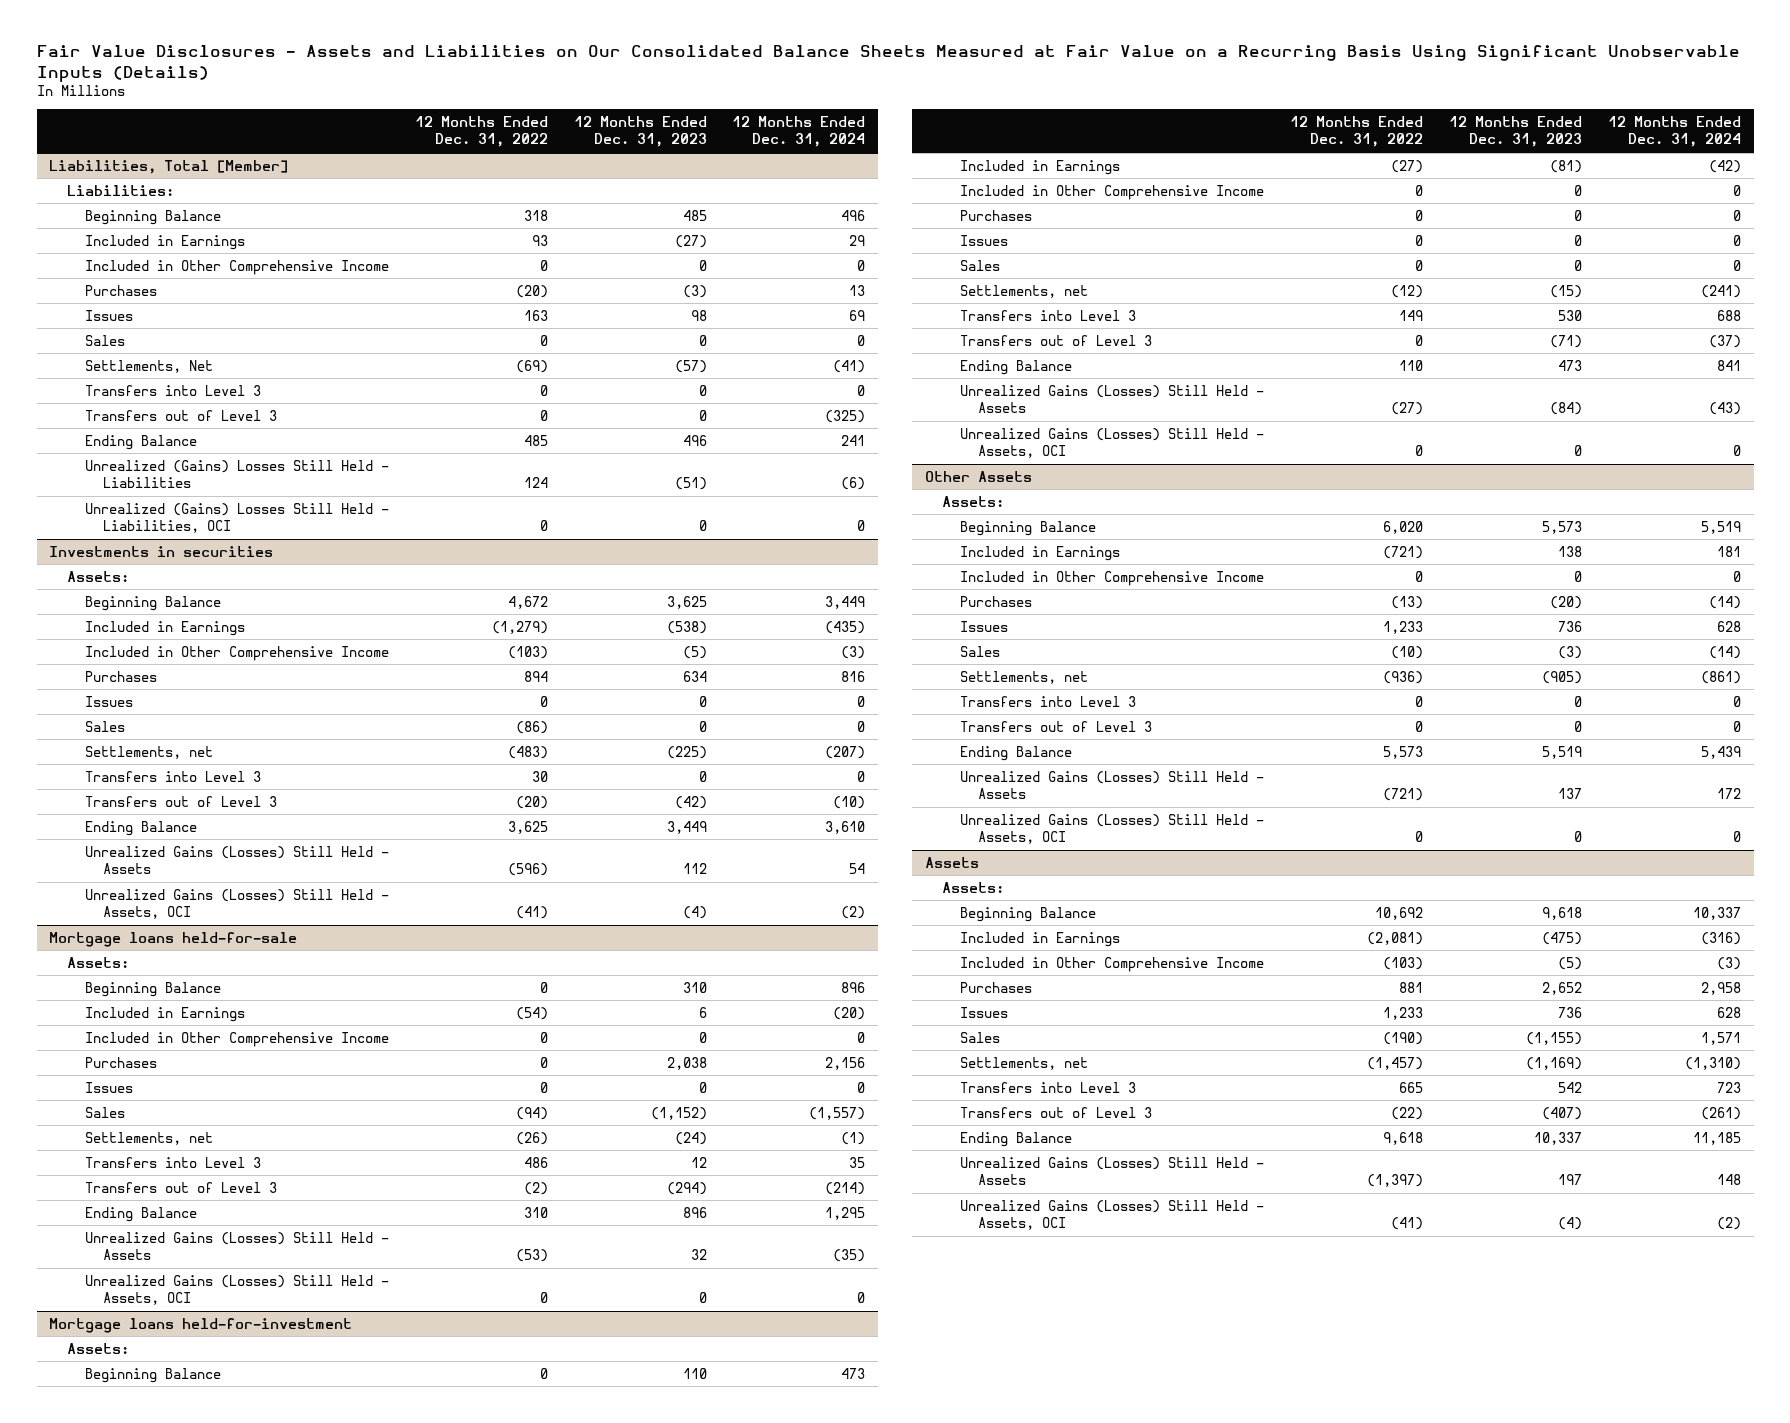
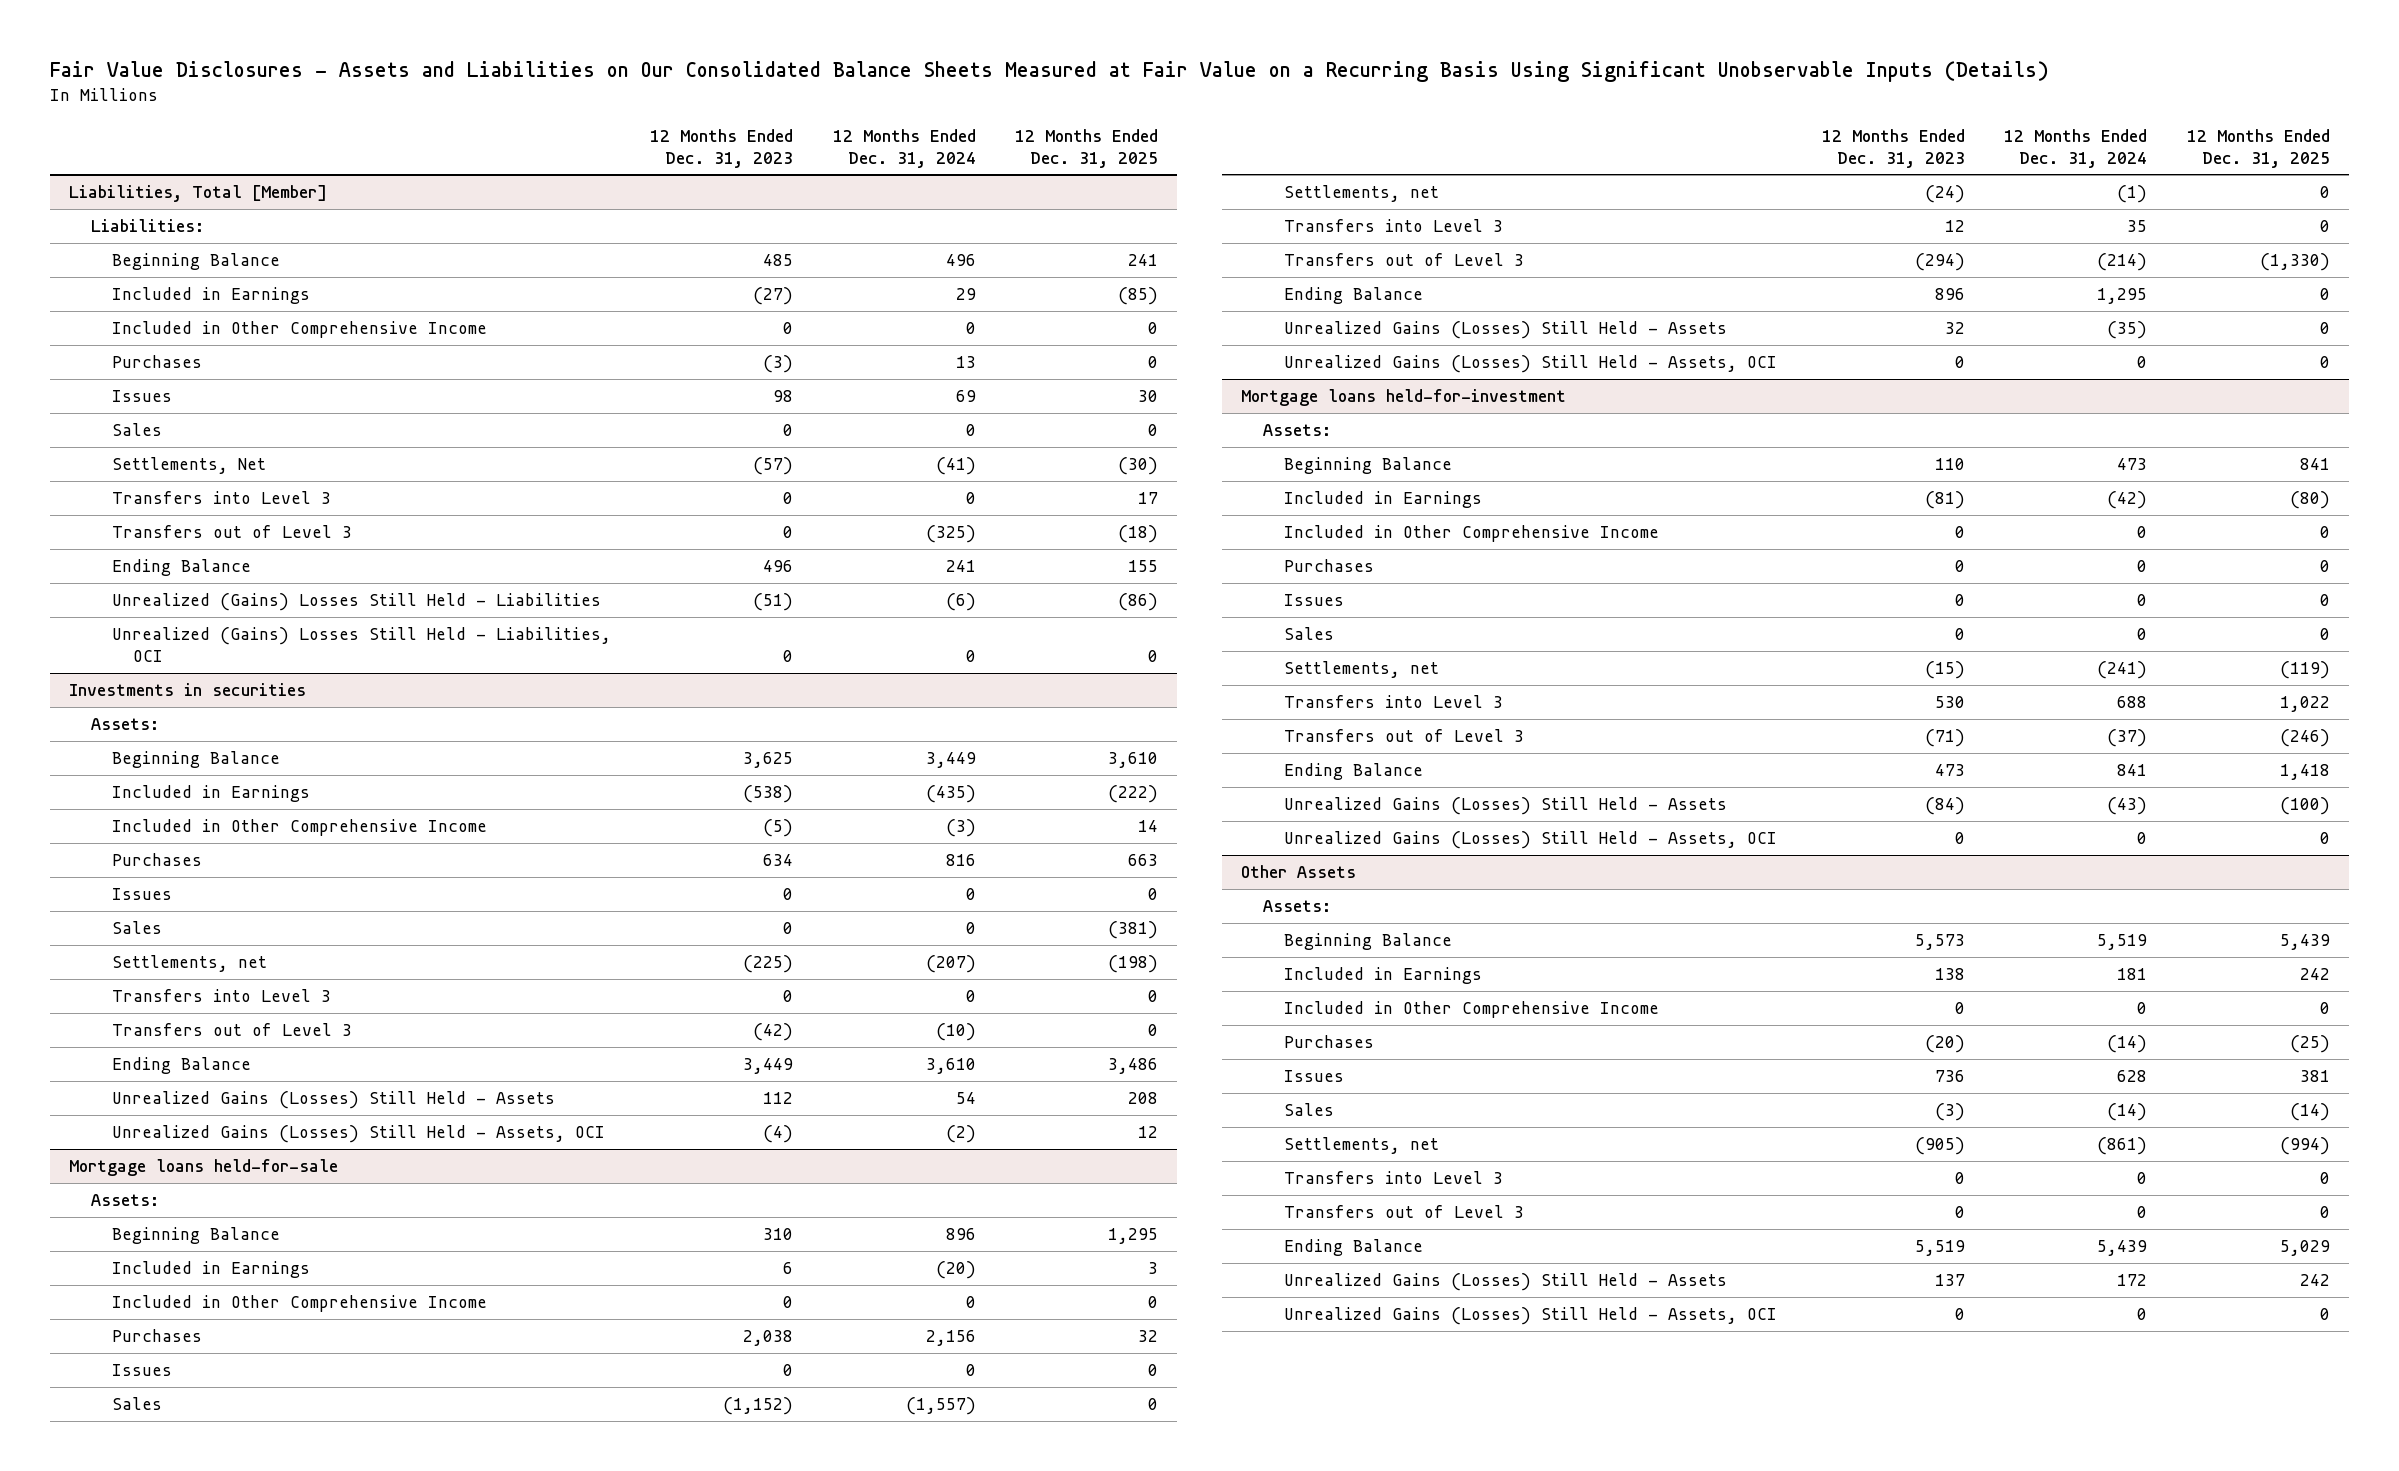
- | 12 Months Ended Dec. 31, 2022 | 12 Months Ended Dec. 31, 2023 | 12 Months Ended Dec. 31, 2024
+ | 12 Months Ended Dec. 31, 2023 | 12 Months Ended Dec. 31, 2024 | 12 Months Ended Dec. 31, 2025
- Assets
- Assets:
- Beginning Balance | 10,692 | 9,618 | 10,337
- Included in Earnings | (2,081) | (475) | (316)
- Included in Other Comprehensive Income | (103) | (5) | (3)
- Purchases | 881 | 2,652 | 2,958
- Issues | 1,233 | 736 | 628
- Sales | (190) | (1,155) | 1,571
- Settlements, net | (1,457) | (1,169) | (1,310)
- Transfers into Level 3 | 665 | 542 | 723
- Transfers out of Level 3 | (22) | (407) | (261)
- Ending Balance | 9,618 | 10,337 | 11,185
- Unrealized Gains (Losses) Still Held - Assets | (1,397) | 197 | 148
- Unrealized Gains (Losses) Still Held - Assets, OCI | (41) | (4) | (2)

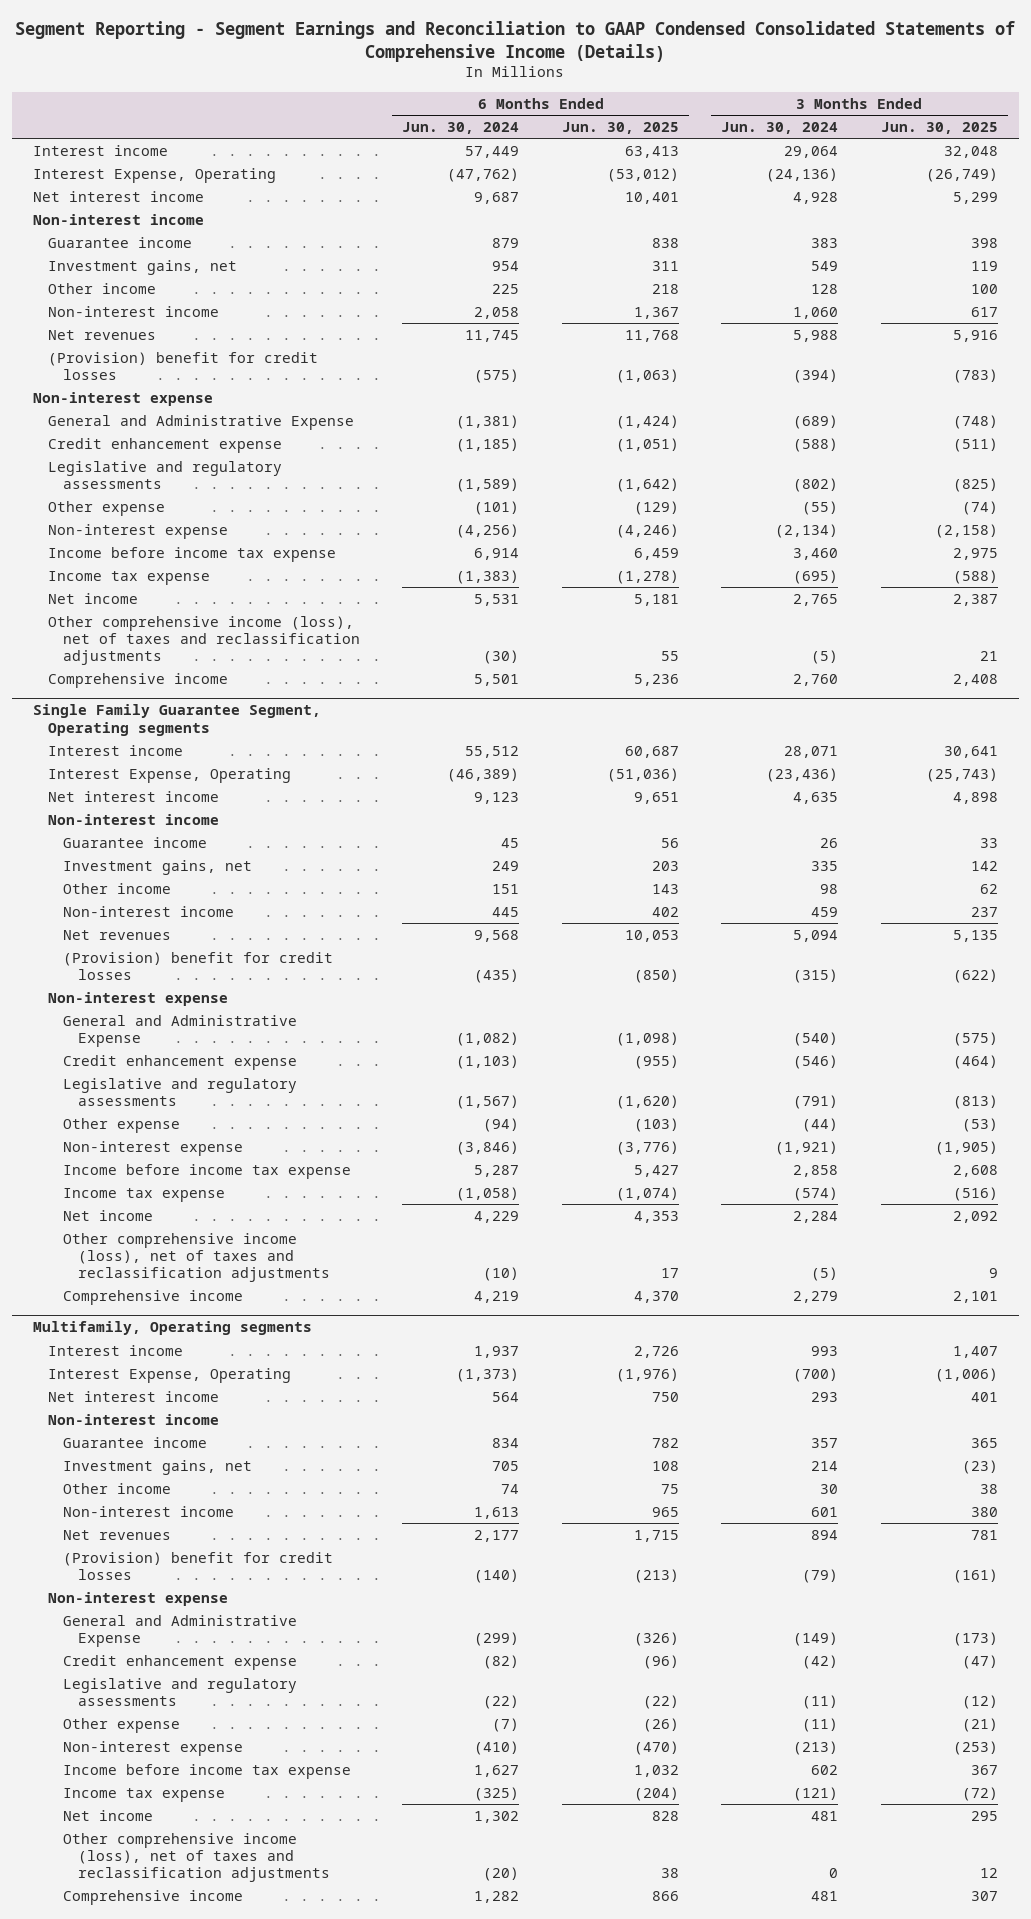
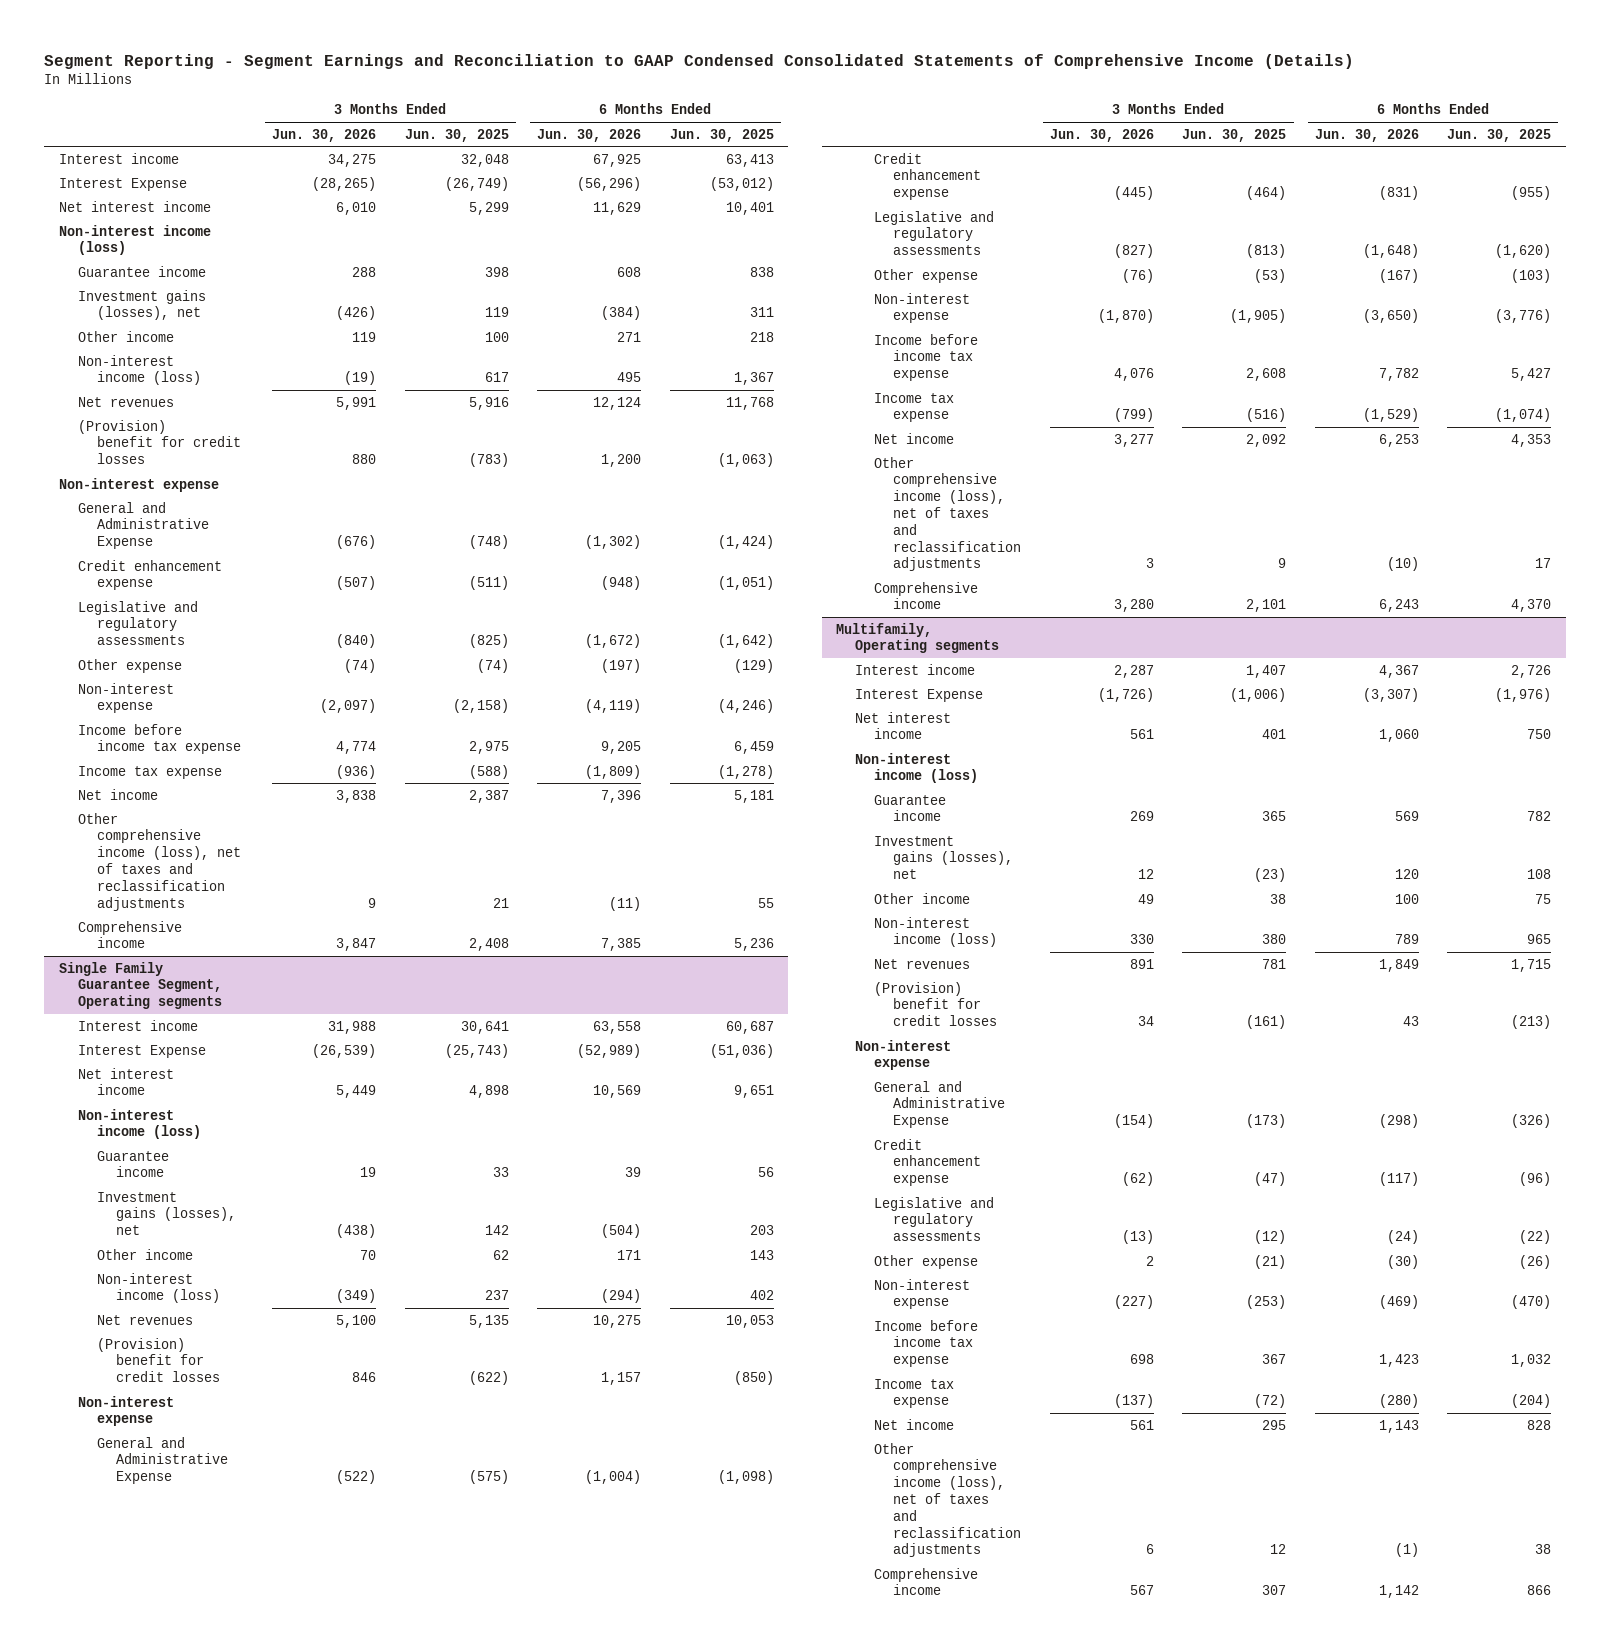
- | 6 Months Ended Jun. 30, 2024 | 6 Months Ended Jun. 30, 2025 | 3 Months Ended Jun. 30, 2024 | 3 Months Ended Jun. 30, 2025
+ | 3 Months Ended Jun. 30, 2026 | 3 Months Ended Jun. 30, 2025 | 6 Months Ended Jun. 30, 2026 | 6 Months Ended Jun. 30, 2025
- Interest Expense, Operating | (47,762) | (53,012) | (24,136) | (26,749)
+ Interest Expense | (28,265) | (26,749) | (56,296) | (53,012)
- Non-interest income
+ Non-interest income (loss)
- Investment gains, net | 954 | 311 | 549 | 119
+ Investment gains (losses), net | (426) | 119 | (384) | 311
- Non-interest income | 2,058 | 1,367 | 1,060 | 617
+ Non-interest income (loss) | (19) | 617 | 495 | 1,367
@ Single Family Guarantee Segment, Operating segments
- Interest Expense, Operating | (46,389) | (51,036) | (23,436) | (25,743)
+ Interest Expense | (26,539) | (25,743) | (52,989) | (51,036)
- Non-interest income
+ Non-interest income (loss)
- Investment gains, net | 249 | 203 | 335 | 142
+ Investment gains (losses), net | (438) | 142 | (504) | 203
- Non-interest income | 445 | 402 | 459 | 237
+ Non-interest income (loss) | (349) | 237 | (294) | 402
@ Multifamily, Operating segments
- Interest Expense, Operating | (1,373) | (1,976) | (700) | (1,006)
+ Interest Expense | (1,726) | (1,006) | (3,307) | (1,976)
- Non-interest income
+ Non-interest income (loss)
- Investment gains, net | 705 | 108 | 214 | (23)
+ Investment gains (losses), net | 12 | (23) | 120 | 108
- Non-interest income | 1,613 | 965 | 601 | 380
+ Non-interest income (loss) | 330 | 380 | 789 | 965

